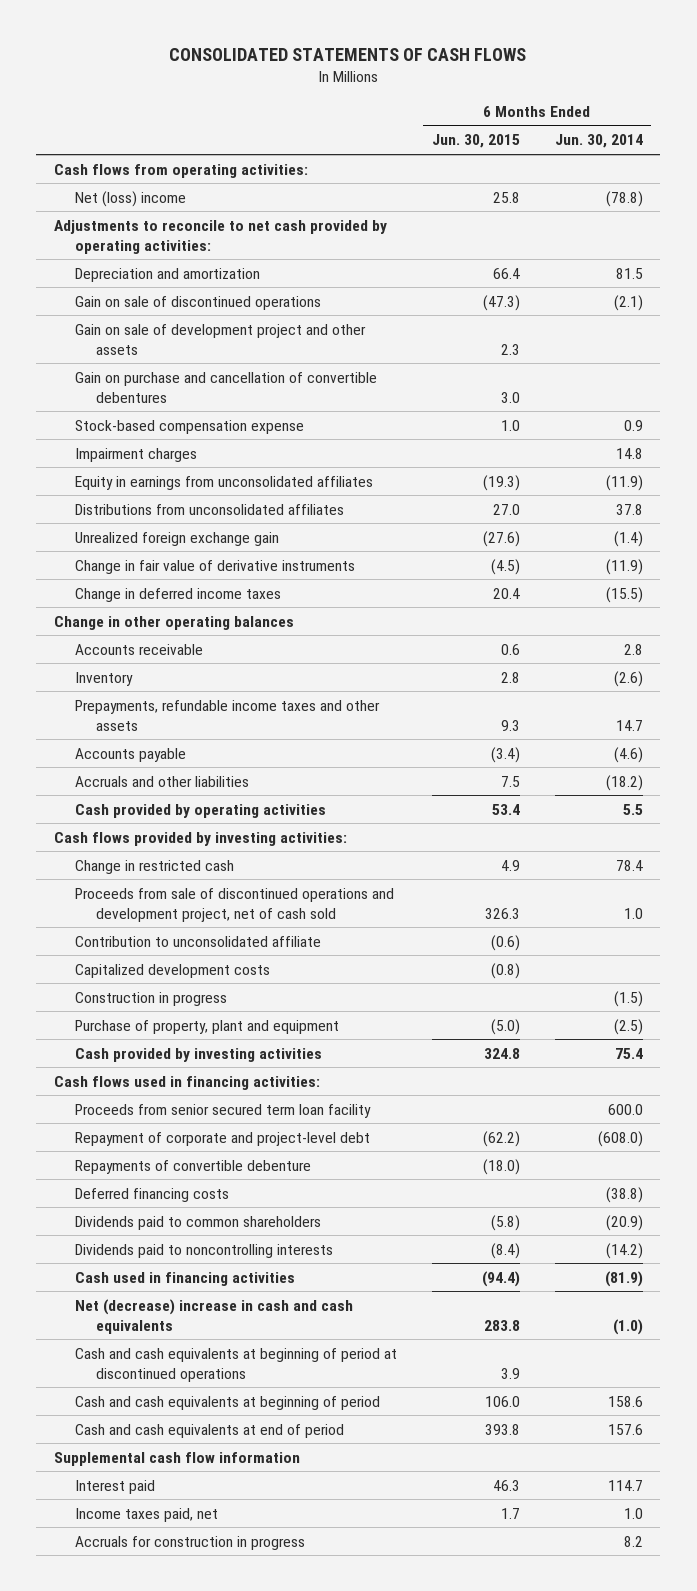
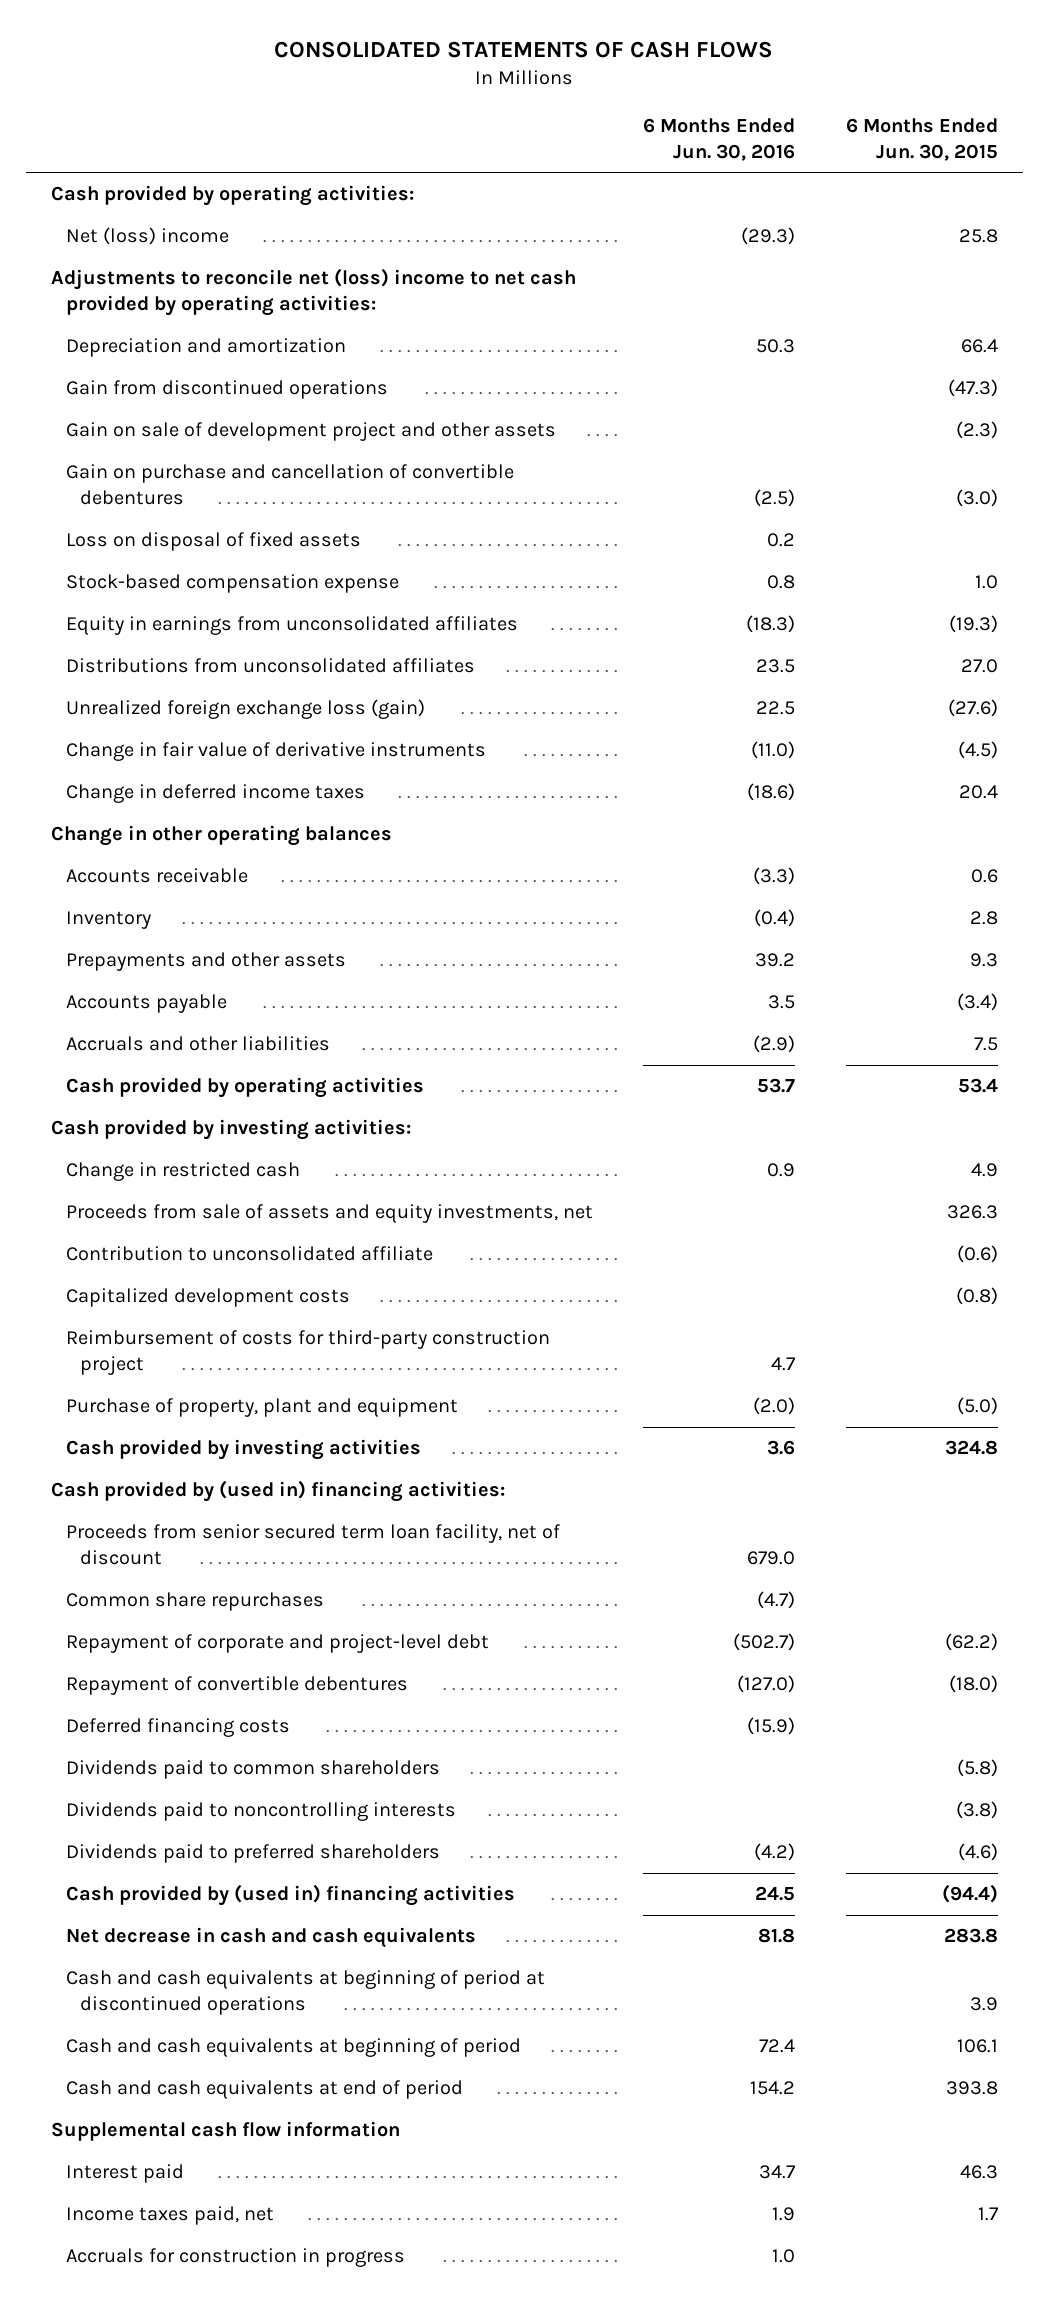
- | 6 Months Ended Jun. 30, 2015 | 6 Months Ended Jun. 30, 2014
+ | 6 Months Ended Jun. 30, 2016 | 6 Months Ended Jun. 30, 2015
- Cash flows from operating activities:
+ Cash provided by operating activities:
- Adjustments to reconcile to net cash provided by operating activities:
+ Adjustments to reconcile net (loss) income to net cash provided by operating activities:
- Gain on sale of discontinued operations | (47.3) | (2.1)
- Gain on sale of development project and other assets | 2.3 |
- Gain on purchase and cancellation of convertible debentures | 3.0 |
+ Gain from discontinued operations | | (47.3)
+ Gain on sale of development project and other assets | | (2.3)
+ Gain on purchase and cancellation of convertible debentures | (2.5) | (3.0)
+ Loss on disposal of fixed assets | 0.2 |
- Impairment charges | | 14.8
- Unrealized foreign exchange gain | (27.6) | (1.4)
+ Unrealized foreign exchange loss (gain) | 22.5 | (27.6)
- Prepayments, refundable income taxes and other assets | 9.3 | 14.7
+ Prepayments and other assets | 39.2 | 9.3
- Cash flows provided by investing activities:
+ Cash provided by investing activities:
- Proceeds from sale of discontinued operations and development project, net of cash sold | 326.3 | 1.0
+ Proceeds from sale of assets and equity investments, net | | 326.3
- Construction in progress | | (1.5)
+ Reimbursement of costs for third-party construction project | 4.7 |
- Cash flows used in financing activities:
- Proceeds from senior secured term loan facility | | 600.0
+ Cash provided by (used in) financing activities:
+ Proceeds from senior secured term loan facility, net of discount | 679.0 |
+ Common share repurchases | (4.7) |
- Repayments of convertible debenture | (18.0) |
+ Repayment of convertible debentures | (127.0) | (18.0)
- Dividends paid to noncontrolling interests | (8.4) | (14.2)
- Cash used in financing activities | (94.4) | (81.9)
- Net (decrease) increase in cash and cash equivalents | 283.8 | (1.0)
+ Dividends paid to noncontrolling interests | | (3.8)
+ Dividends paid to preferred shareholders | (4.2) | (4.6)
+ Cash provided by (used in) financing activities | 24.5 | (94.4)
+ Net decrease in cash and cash equivalents | 81.8 | 283.8
- Cash and cash equivalents at beginning of period | 106.0 | 158.6
+ Cash and cash equivalents at beginning of period | 72.4 | 106.1

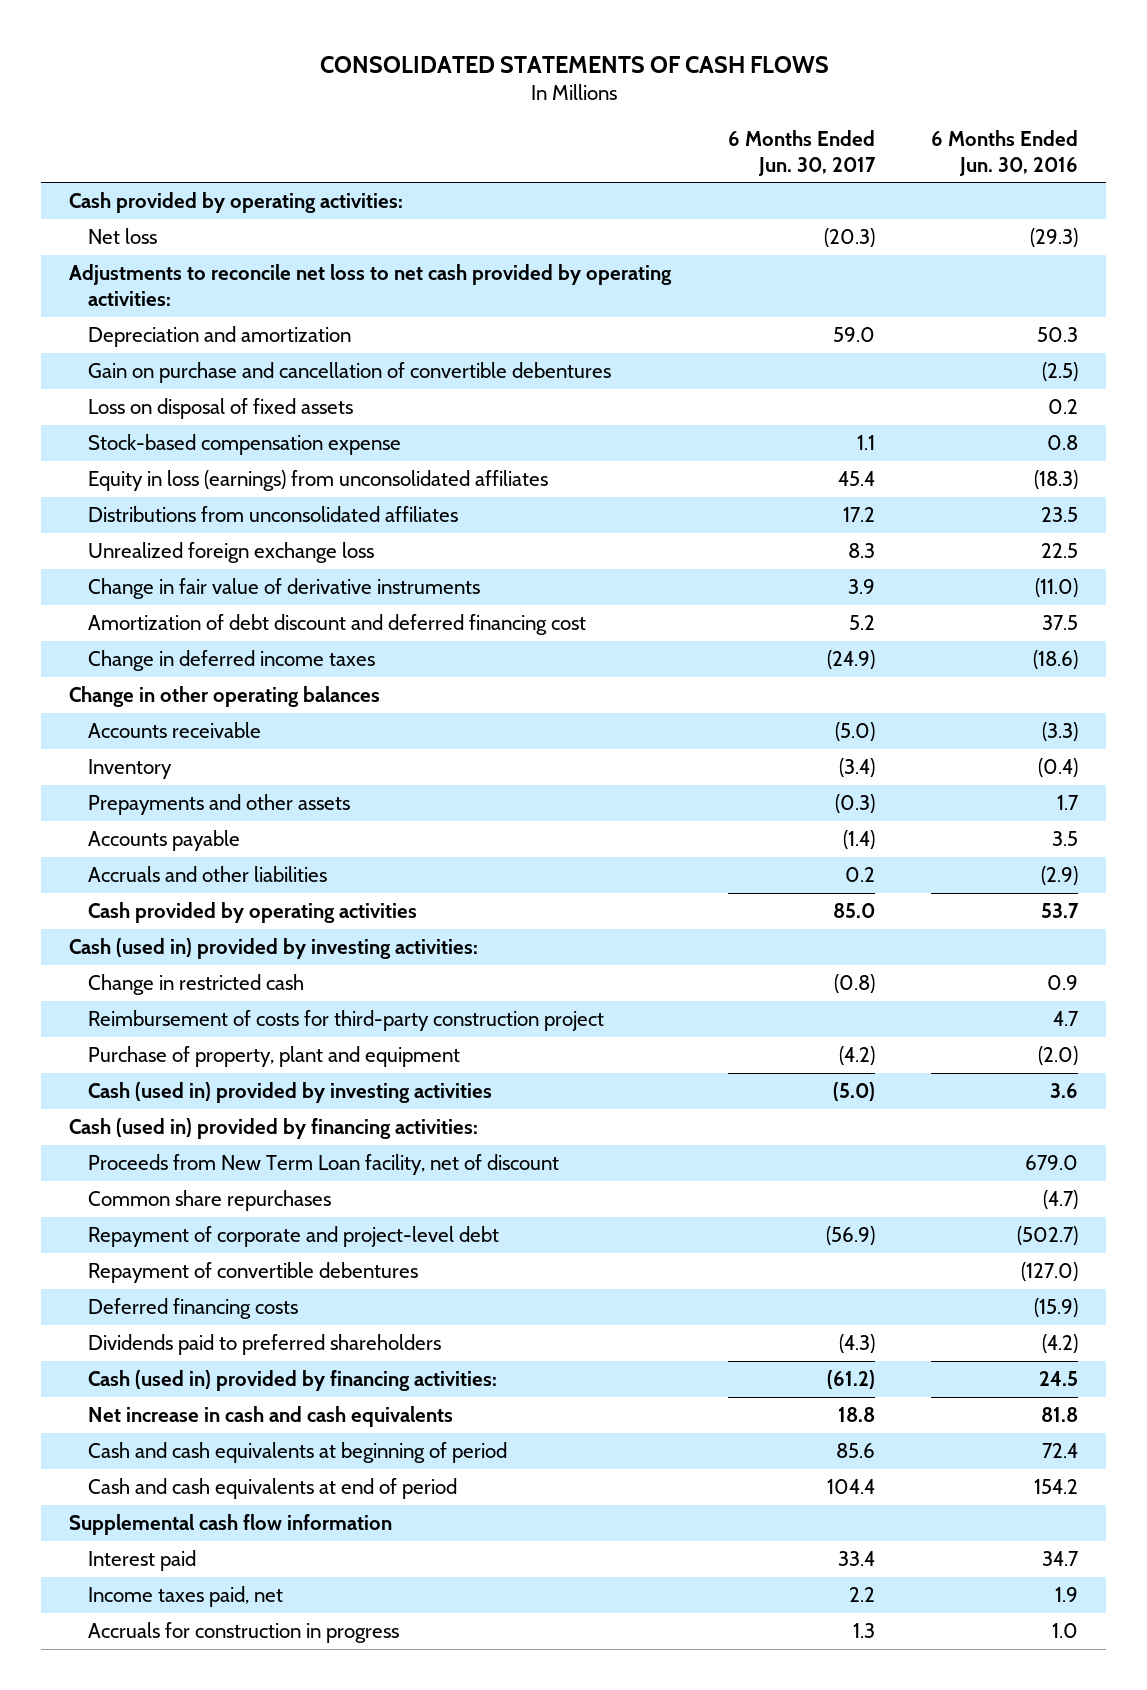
- | 6 Months Ended Jun. 30, 2016 | 6 Months Ended Jun. 30, 2015
+ | 6 Months Ended Jun. 30, 2017 | 6 Months Ended Jun. 30, 2016
- Net (loss) income | (29.3) | 25.8
- Adjustments to reconcile net (loss) income to net cash provided by operating activities:
+ Net loss | (20.3) | (29.3)
+ Adjustments to reconcile net loss to net cash provided by operating activities:
- Gain from discontinued operations | | (47.3)
- Gain on sale of development project and other assets | | (2.3)
- Equity in earnings from unconsolidated affiliates | (18.3) | (19.3)
+ Equity in loss (earnings) from unconsolidated affiliates | 45.4 | (18.3)
- Unrealized foreign exchange loss (gain) | 22.5 | (27.6)
+ Unrealized foreign exchange loss | 8.3 | 22.5
+ Amortization of debt discount and deferred financing cost | 5.2 | 37.5
- Prepayments and other assets | 39.2 | 9.3
+ Prepayments and other assets | (0.3) | 1.7
- Cash provided by investing activities:
+ Cash (used in) provided by investing activities:
- Proceeds from sale of assets and equity investments, net | | 326.3
- Contribution to unconsolidated affiliate | | (0.6)
- Capitalized development costs | | (0.8)
- Cash provided by investing activities | 3.6 | 324.8
- Cash provided by (used in) financing activities:
- Proceeds from senior secured term loan facility, net of discount | 679.0 |
+ Cash (used in) provided by investing activities | (5.0) | 3.6
+ Cash (used in) provided by financing activities:
+ Proceeds from New Term Loan facility, net of discount | | 679.0
- Dividends paid to common shareholders | | (5.8)
- Dividends paid to noncontrolling interests | | (3.8)
- Cash provided by (used in) financing activities | 24.5 | (94.4)
- Net decrease in cash and cash equivalents | 81.8 | 283.8
- Cash and cash equivalents at beginning of period at discontinued operations | | 3.9
+ Cash (used in) provided by financing activities: | (61.2) | 24.5
+ Net increase in cash and cash equivalents | 18.8 | 81.8

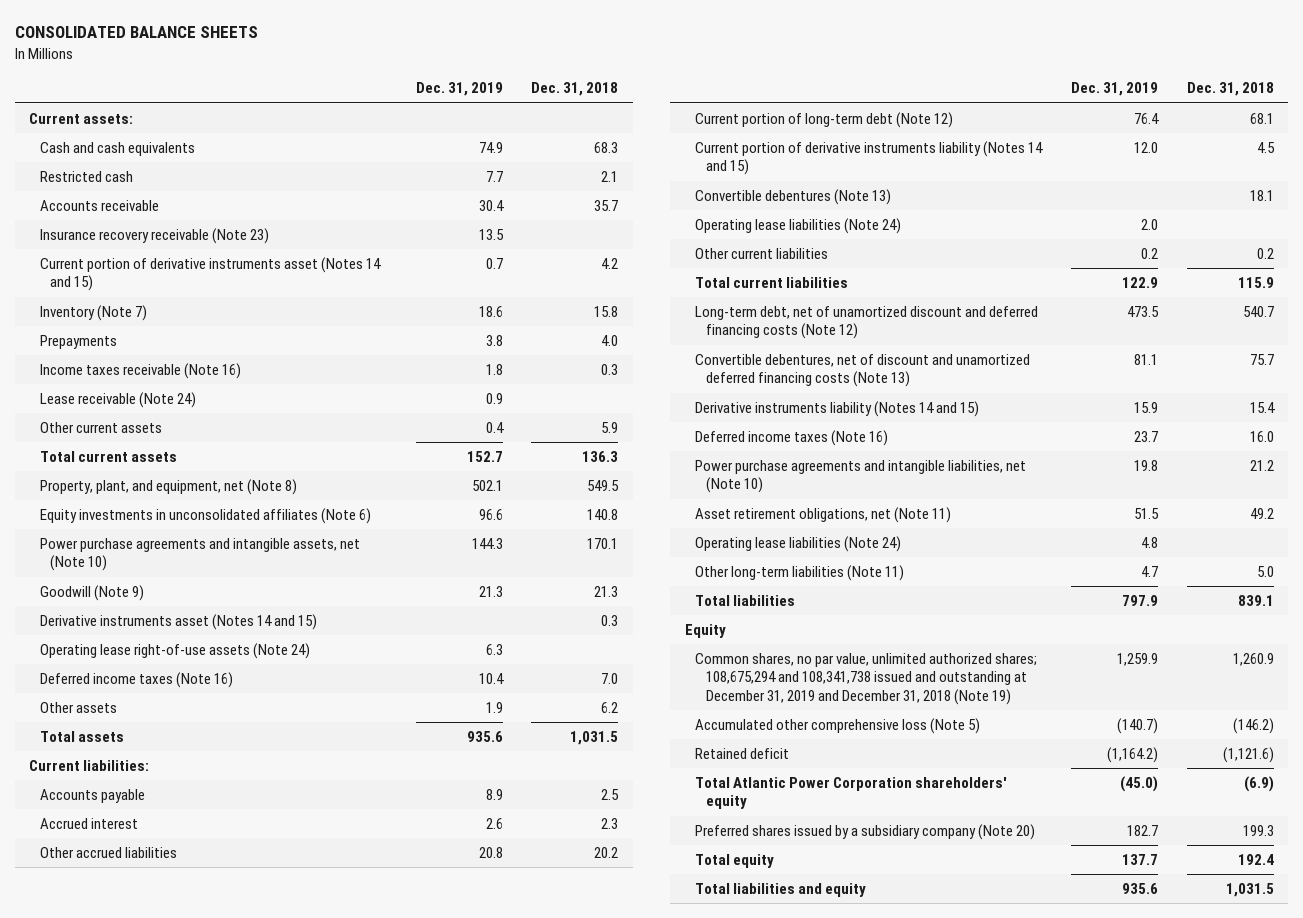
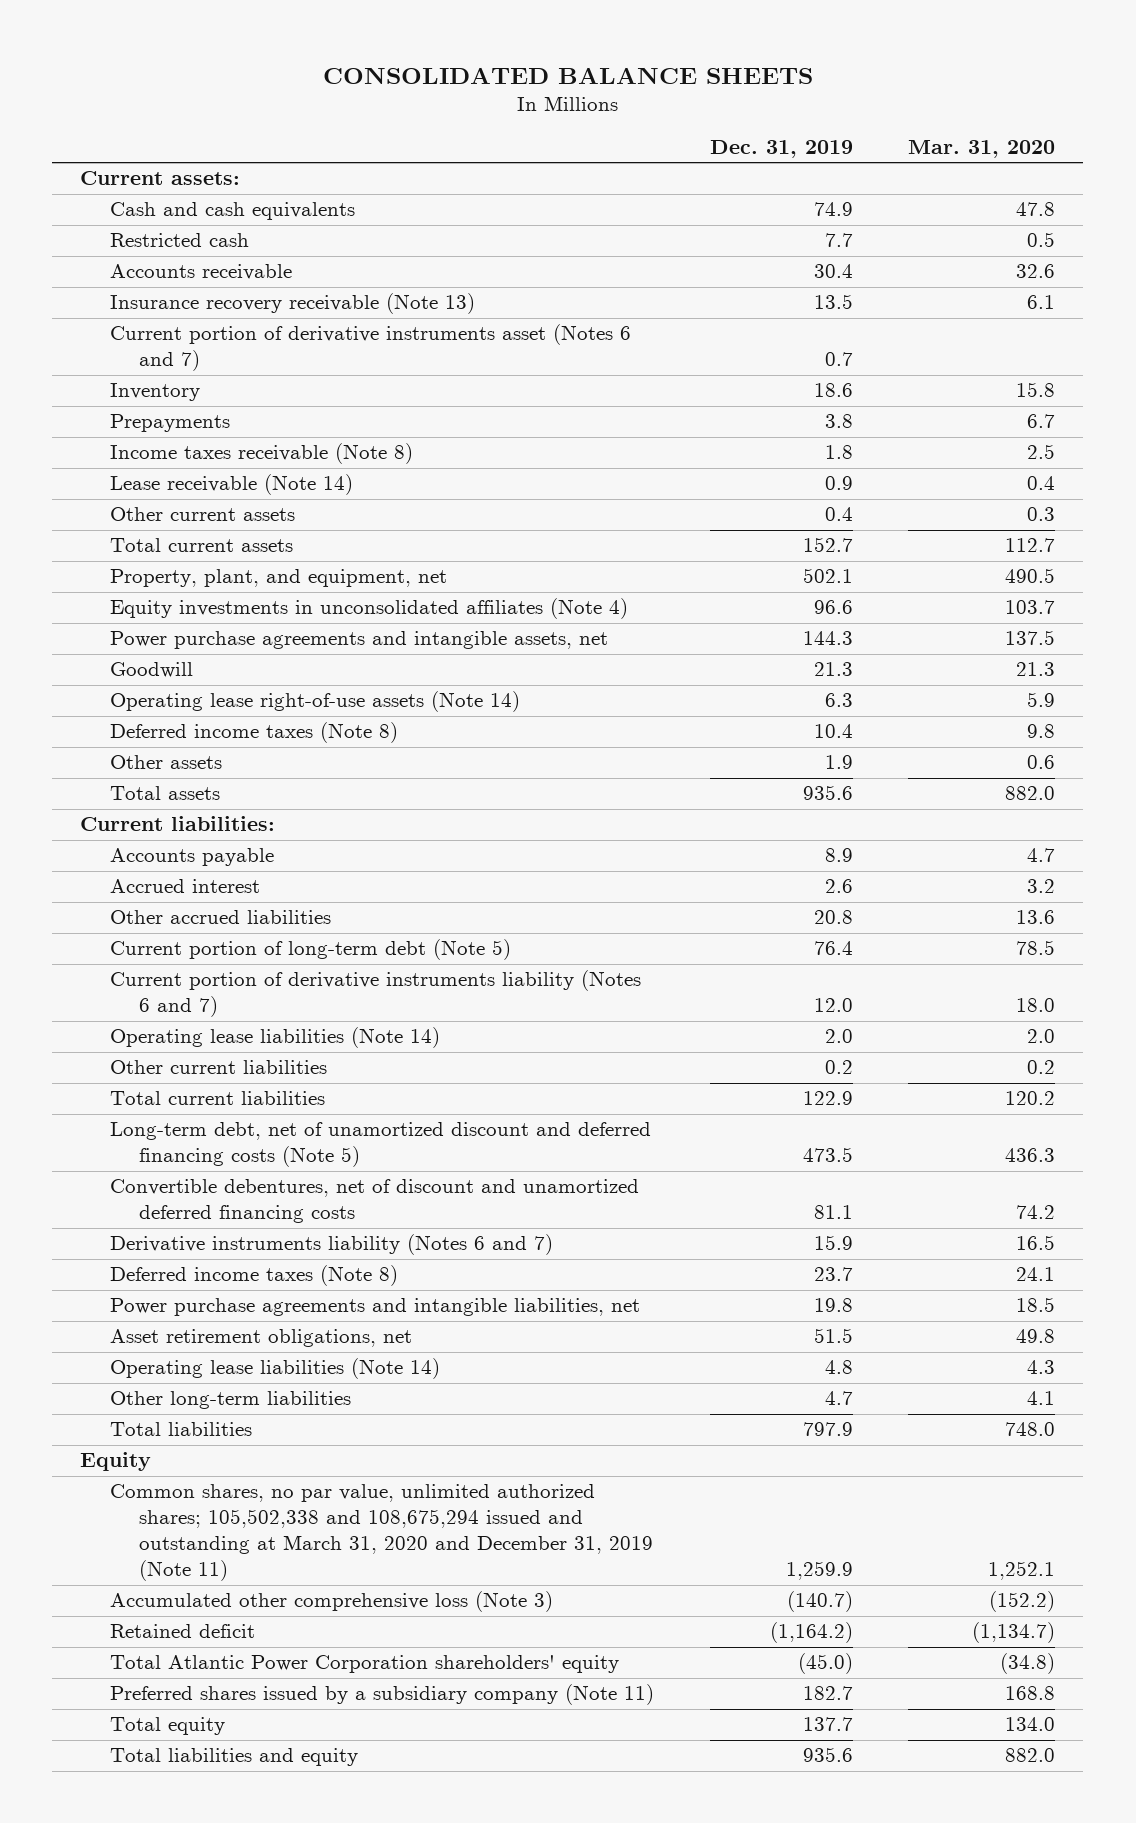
- | Dec. 31, 2019 | Dec. 31, 2018
+ | Dec. 31, 2019 | Mar. 31, 2020
- Insurance recovery receivable (Note 23) | 13.5 |
- Current portion of derivative instruments asset (Notes 14 and 15) | 0.7 | 4.2
- Inventory (Note 7) | 18.6 | 15.8
+ Insurance recovery receivable (Note 13) | 13.5 | 6.1
+ Current portion of derivative instruments asset (Notes 6 and 7) | 0.7 |
+ Inventory | 18.6 | 15.8
- Income taxes receivable (Note 16) | 1.8 | 0.3
- Lease receivable (Note 24) | 0.9 |
+ Income taxes receivable (Note 8) | 1.8 | 2.5
+ Lease receivable (Note 14) | 0.9 | 0.4
- Property, plant, and equipment, net (Note 8) | 502.1 | 549.5
- Equity investments in unconsolidated affiliates (Note 6) | 96.6 | 140.8
- Power purchase agreements and intangible assets, net (Note 10) | 144.3 | 170.1
- Goodwill (Note 9) | 21.3 | 21.3
- Derivative instruments asset (Notes 14 and 15) | | 0.3
- Operating lease right-of-use assets (Note 24) | 6.3 |
- Deferred income taxes (Note 16) | 10.4 | 7.0
+ Property, plant, and equipment, net | 502.1 | 490.5
+ Equity investments in unconsolidated affiliates (Note 4) | 96.6 | 103.7
+ Power purchase agreements and intangible assets, net | 144.3 | 137.5
+ Goodwill | 21.3 | 21.3
+ Operating lease right-of-use assets (Note 14) | 6.3 | 5.9
+ Deferred income taxes (Note 8) | 10.4 | 9.8
- Current portion of long-term debt (Note 12) | 76.4 | 68.1
- Current portion of derivative instruments liability (Notes 14 and 15) | 12.0 | 4.5
- Convertible debentures (Note 13) | | 18.1
- Operating lease liabilities (Note 24) | 2.0 |
+ Current portion of long-term debt (Note 5) | 76.4 | 78.5
+ Current portion of derivative instruments liability (Notes 6 and 7) | 12.0 | 18.0
+ Operating lease liabilities (Note 14) | 2.0 | 2.0
- Long-term debt, net of unamortized discount and deferred financing costs (Note 12) | 473.5 | 540.7
- Convertible debentures, net of discount and unamortized deferred financing costs (Note 13) | 81.1 | 75.7
- Derivative instruments liability (Notes 14 and 15) | 15.9 | 15.4
- Deferred income taxes (Note 16) | 23.7 | 16.0
- Power purchase agreements and intangible liabilities, net (Note 10) | 19.8 | 21.2
- Asset retirement obligations, net (Note 11) | 51.5 | 49.2
- Operating lease liabilities (Note 24) | 4.8 |
- Other long-term liabilities (Note 11) | 4.7 | 5.0
+ Long-term debt, net of unamortized discount and deferred financing costs (Note 5) | 473.5 | 436.3
+ Convertible debentures, net of discount and unamortized deferred financing costs | 81.1 | 74.2
+ Derivative instruments liability (Notes 6 and 7) | 15.9 | 16.5
+ Deferred income taxes (Note 8) | 23.7 | 24.1
+ Power purchase agreements and intangible liabilities, net | 19.8 | 18.5
+ Asset retirement obligations, net | 51.5 | 49.8
+ Operating lease liabilities (Note 14) | 4.8 | 4.3
+ Other long-term liabilities | 4.7 | 4.1
- Common shares, no par value, unlimited authorized shares; 108,675,294 and 108,341,738 issued and outstanding at December 31, 2019 and December 31, 2018 (Note 19) | 1,259.9 | 1,260.9
- Accumulated other comprehensive loss (Note 5) | (140.7) | (146.2)
+ Common shares, no par value, unlimited authorized shares; 105,502,338 and 108,675,294 issued and outstanding at March 31, 2020 and December 31, 2019 (Note 11) | 1,259.9 | 1,252.1
+ Accumulated other comprehensive loss (Note 3) | (140.7) | (152.2)
- Preferred shares issued by a subsidiary company (Note 20) | 182.7 | 199.3
+ Preferred shares issued by a subsidiary company (Note 11) | 182.7 | 168.8

